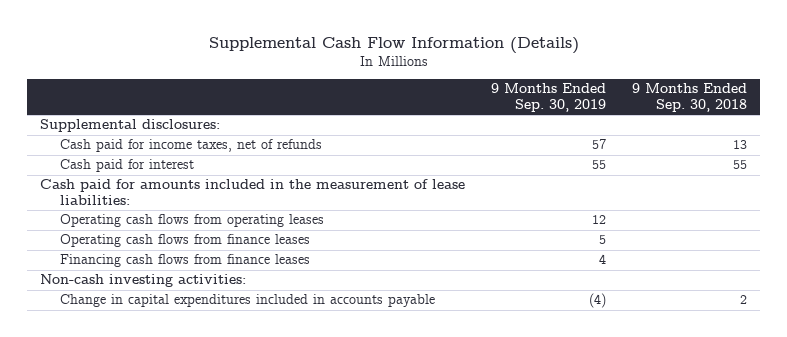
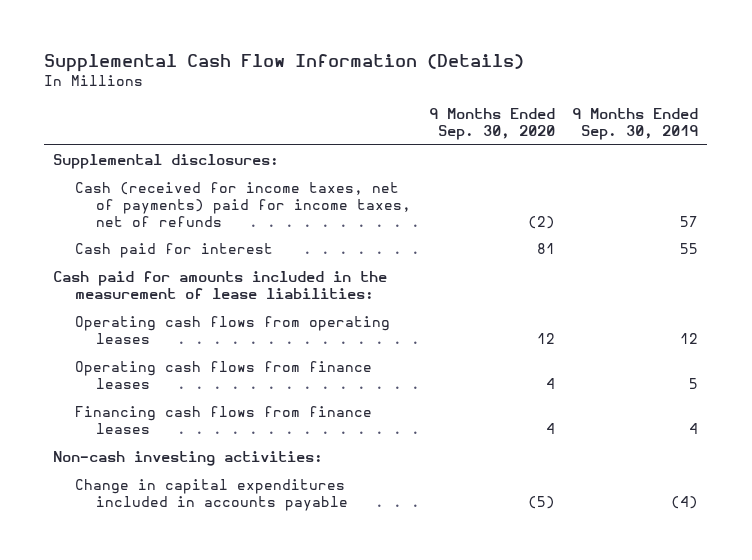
- | 9 Months Ended Sep. 30, 2019 | 9 Months Ended Sep. 30, 2018
+ | 9 Months Ended Sep. 30, 2020 | 9 Months Ended Sep. 30, 2019
- Cash paid for income taxes, net of refunds | 57 | 13
+ Cash (received for income taxes, net of payments) paid for income taxes, net of refunds | (2) | 57

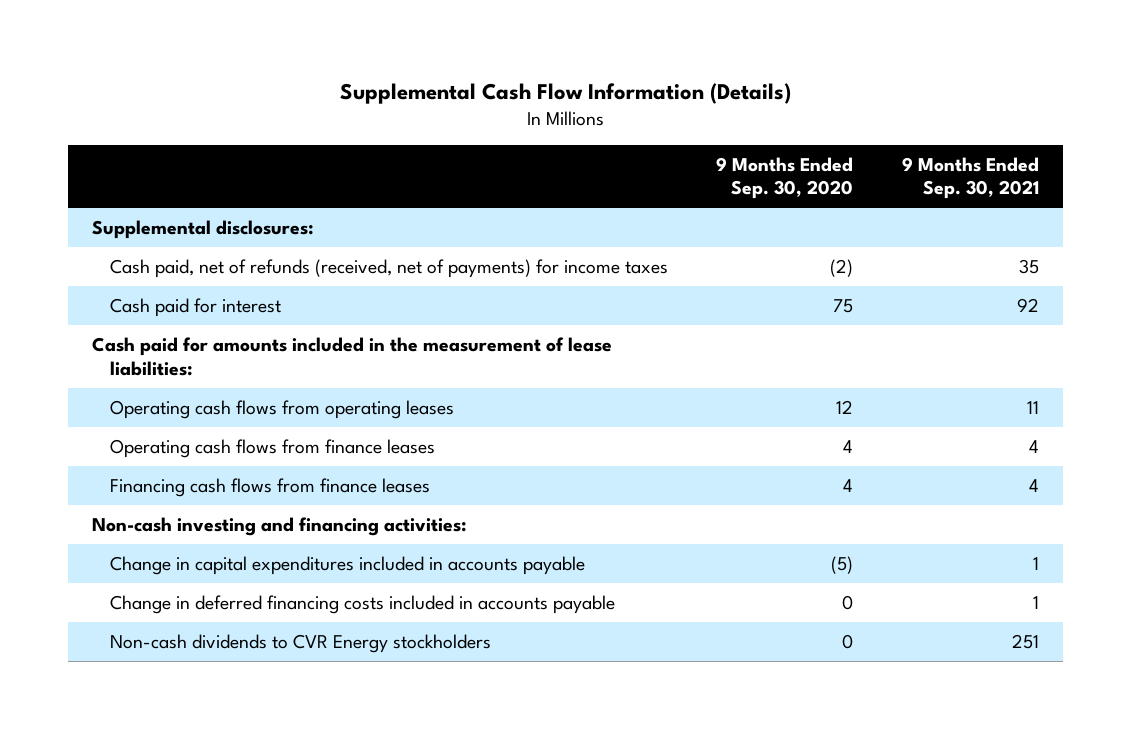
- | 9 Months Ended Sep. 30, 2020 | 9 Months Ended Sep. 30, 2019
+ | 9 Months Ended Sep. 30, 2020 | 9 Months Ended Sep. 30, 2021
- Cash (received for income taxes, net of payments) paid for income taxes, net of refunds | (2) | 57
- Cash paid for interest | 81 | 55
+ Cash paid, net of refunds (received, net of payments) for income taxes | (2) | 35
+ Cash paid for interest | 75 | 92
- Non-cash investing activities:
+ Non-cash investing and financing activities:
+ Change in deferred financing costs included in accounts payable | 0 | 1
+ Non-cash dividends to CVR Energy stockholders | 0 | 251

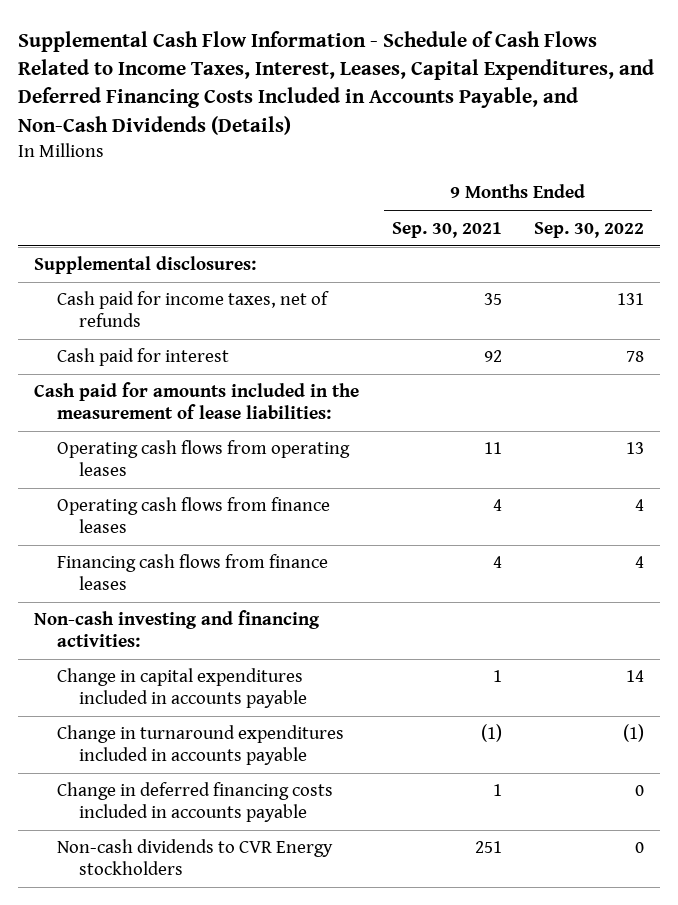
- Supplemental Cash Flow Information (Details)
+ Supplemental Cash Flow Information - Schedule of Cash Flows Related to Income Taxes, Interest, Leases, Capital Expenditures, and Deferred Financing Costs Included in Accounts Payable, and Non-Cash Dividends (Details)
- | 9 Months Ended Sep. 30, 2020 | 9 Months Ended Sep. 30, 2021
+ | 9 Months Ended Sep. 30, 2021 | 9 Months Ended Sep. 30, 2022
- Cash paid, net of refunds (received, net of payments) for income taxes | (2) | 35
+ Cash paid for income taxes, net of refunds | 35 | 131
+ Change in turnaround expenditures included in accounts payable | (1) | (1)

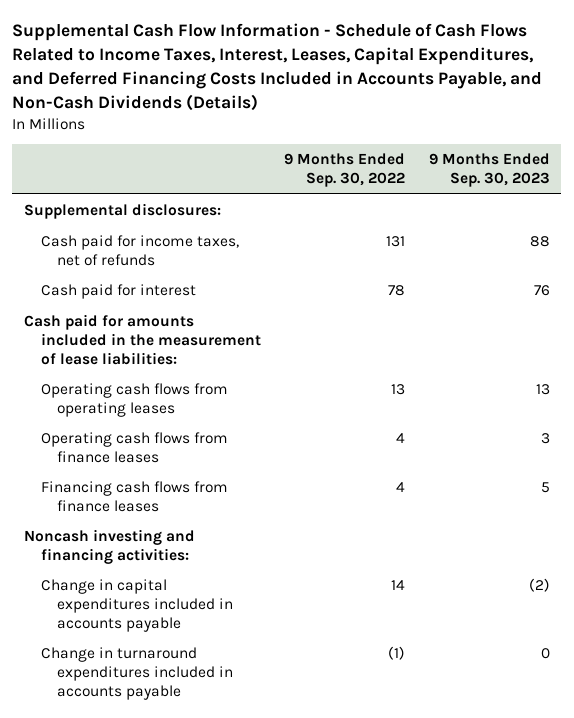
- | 9 Months Ended Sep. 30, 2021 | 9 Months Ended Sep. 30, 2022
+ | 9 Months Ended Sep. 30, 2022 | 9 Months Ended Sep. 30, 2023
- Non-cash investing and financing activities:
+ Noncash investing and financing activities:
- Change in deferred financing costs included in accounts payable | 1 | 0
- Non-cash dividends to CVR Energy stockholders | 251 | 0

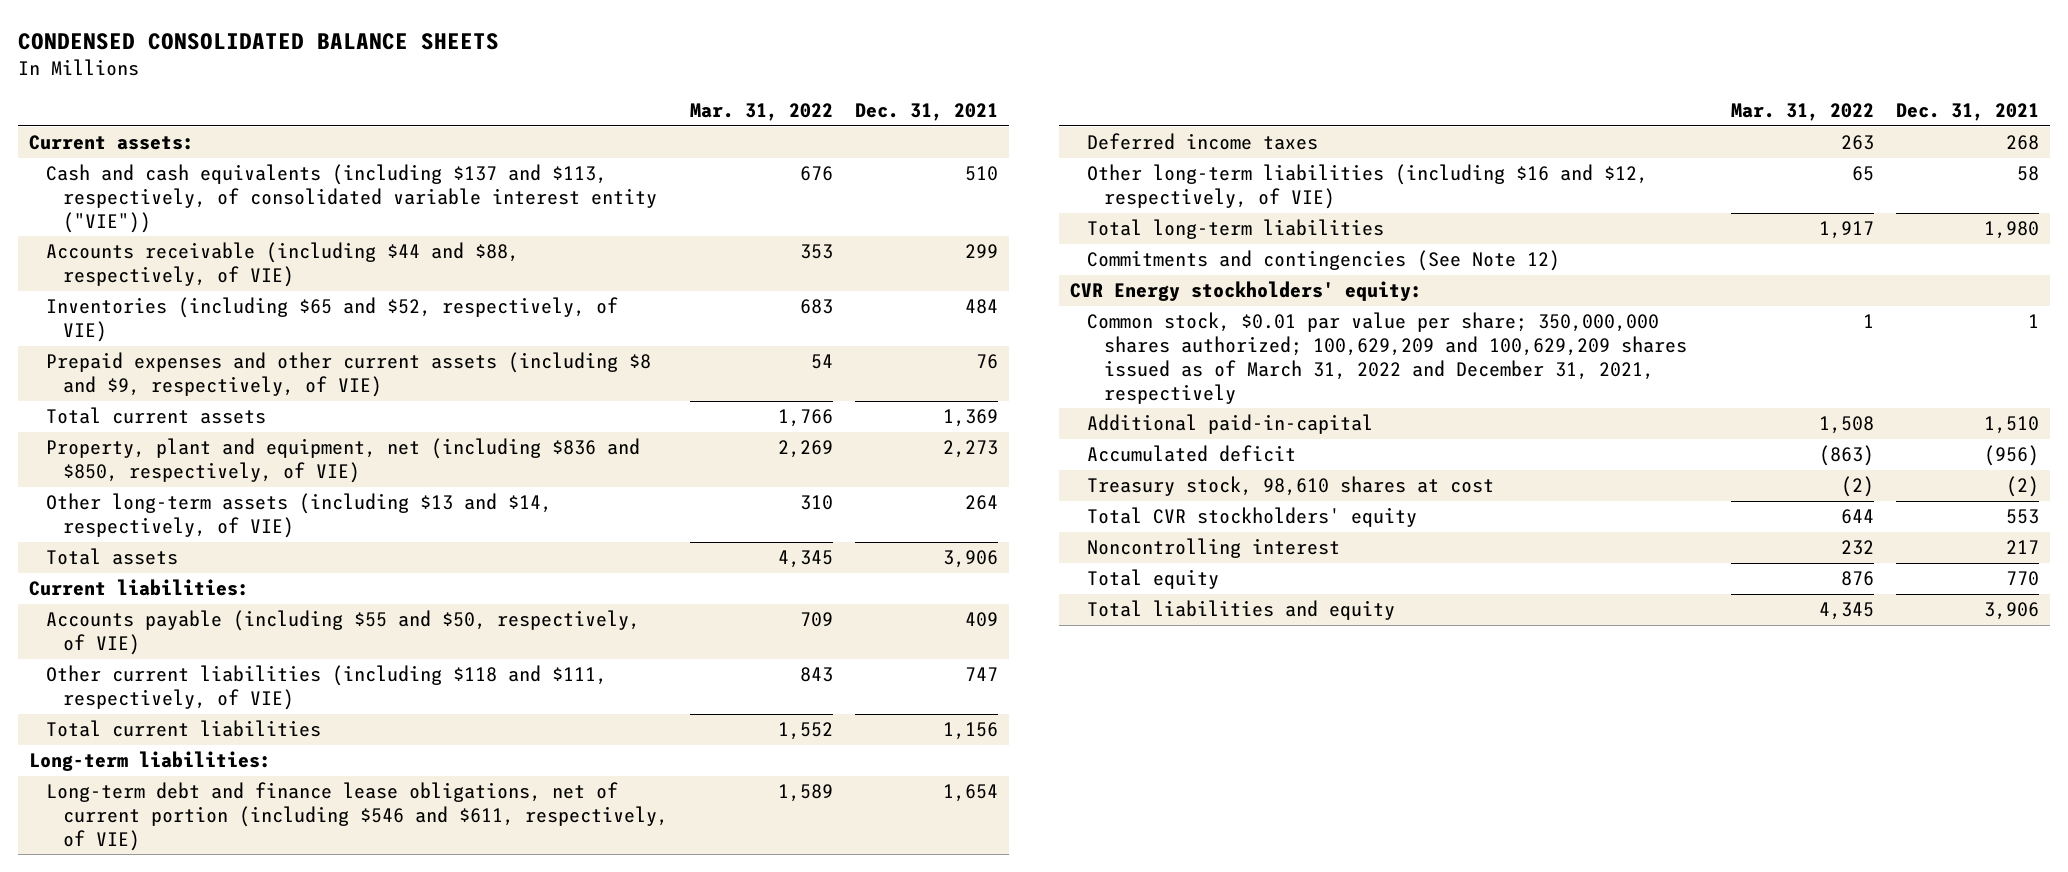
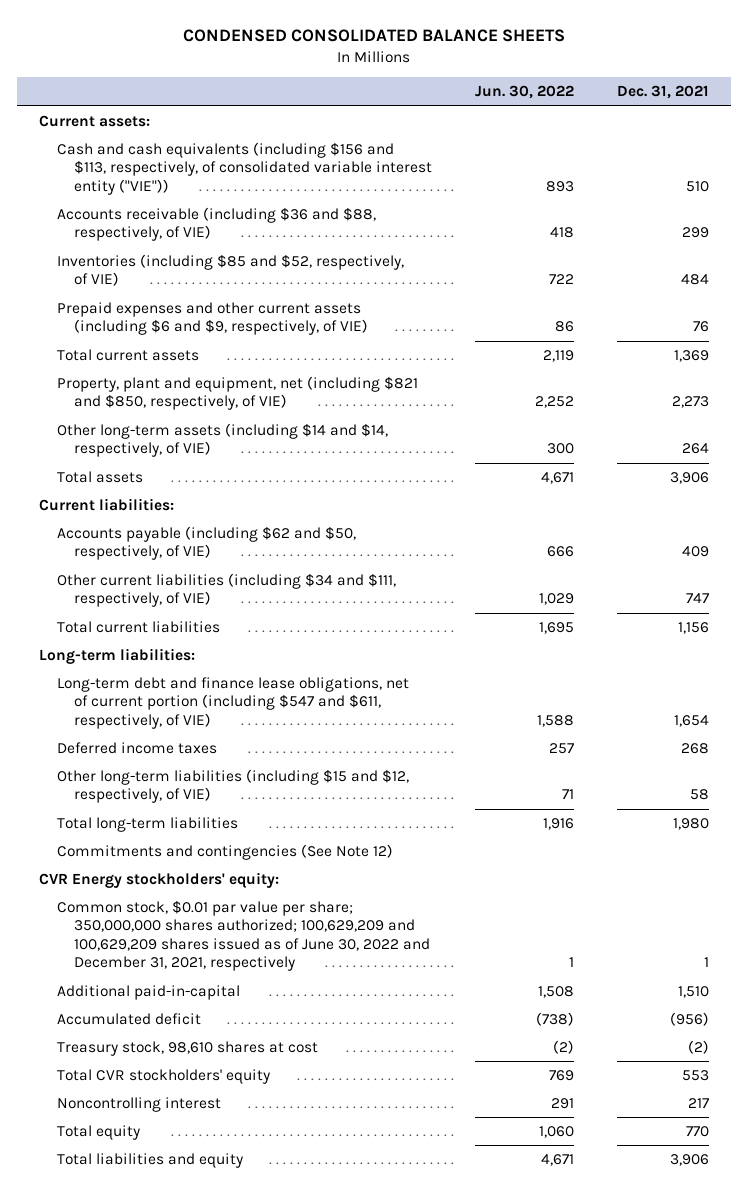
- | Mar. 31, 2022 | Dec. 31, 2021
+ | Jun. 30, 2022 | Dec. 31, 2021
- Cash and cash equivalents (including $137 and $113, respectively, of consolidated variable interest entity ("VIE")) | 676 | 510
- Accounts receivable (including $44 and $88, respectively, of VIE) | 353 | 299
- Inventories (including $65 and $52, respectively, of VIE) | 683 | 484
- Prepaid expenses and other current assets (including $8 and $9, respectively, of VIE) | 54 | 76
+ Cash and cash equivalents (including $156 and $113, respectively, of consolidated variable interest entity ("VIE")) | 893 | 510
+ Accounts receivable (including $36 and $88, respectively, of VIE) | 418 | 299
+ Inventories (including $85 and $52, respectively, of VIE) | 722 | 484
+ Prepaid expenses and other current assets (including $6 and $9, respectively, of VIE) | 86 | 76
- Property, plant and equipment, net (including $836 and $850, respectively, of VIE) | 2,269 | 2,273
- Other long-term assets (including $13 and $14, respectively, of VIE) | 310 | 264
+ Property, plant and equipment, net (including $821 and $850, respectively, of VIE) | 2,252 | 2,273
+ Other long-term assets (including $14 and $14, respectively, of VIE) | 300 | 264
- Accounts payable (including $55 and $50, respectively, of VIE) | 709 | 409
- Other current liabilities (including $118 and $111, respectively, of VIE) | 843 | 747
+ Accounts payable (including $62 and $50, respectively, of VIE) | 666 | 409
+ Other current liabilities (including $34 and $111, respectively, of VIE) | 1,029 | 747
- Long-term debt and finance lease obligations, net of current portion (including $546 and $611, respectively, of VIE) | 1,589 | 1,654
+ Long-term debt and finance lease obligations, net of current portion (including $547 and $611, respectively, of VIE) | 1,588 | 1,654
- Other long-term liabilities (including $16 and $12, respectively, of VIE) | 65 | 58
+ Other long-term liabilities (including $15 and $12, respectively, of VIE) | 71 | 58
- Common stock, $0.01 par value per share; 350,000,000 shares authorized; 100,629,209 and 100,629,209 shares issued as of March 31, 2022 and December 31, 2021, respectively | 1 | 1
+ Common stock, $0.01 par value per share; 350,000,000 shares authorized; 100,629,209 and 100,629,209 shares issued as of June 30, 2022 and December 31, 2021, respectively | 1 | 1

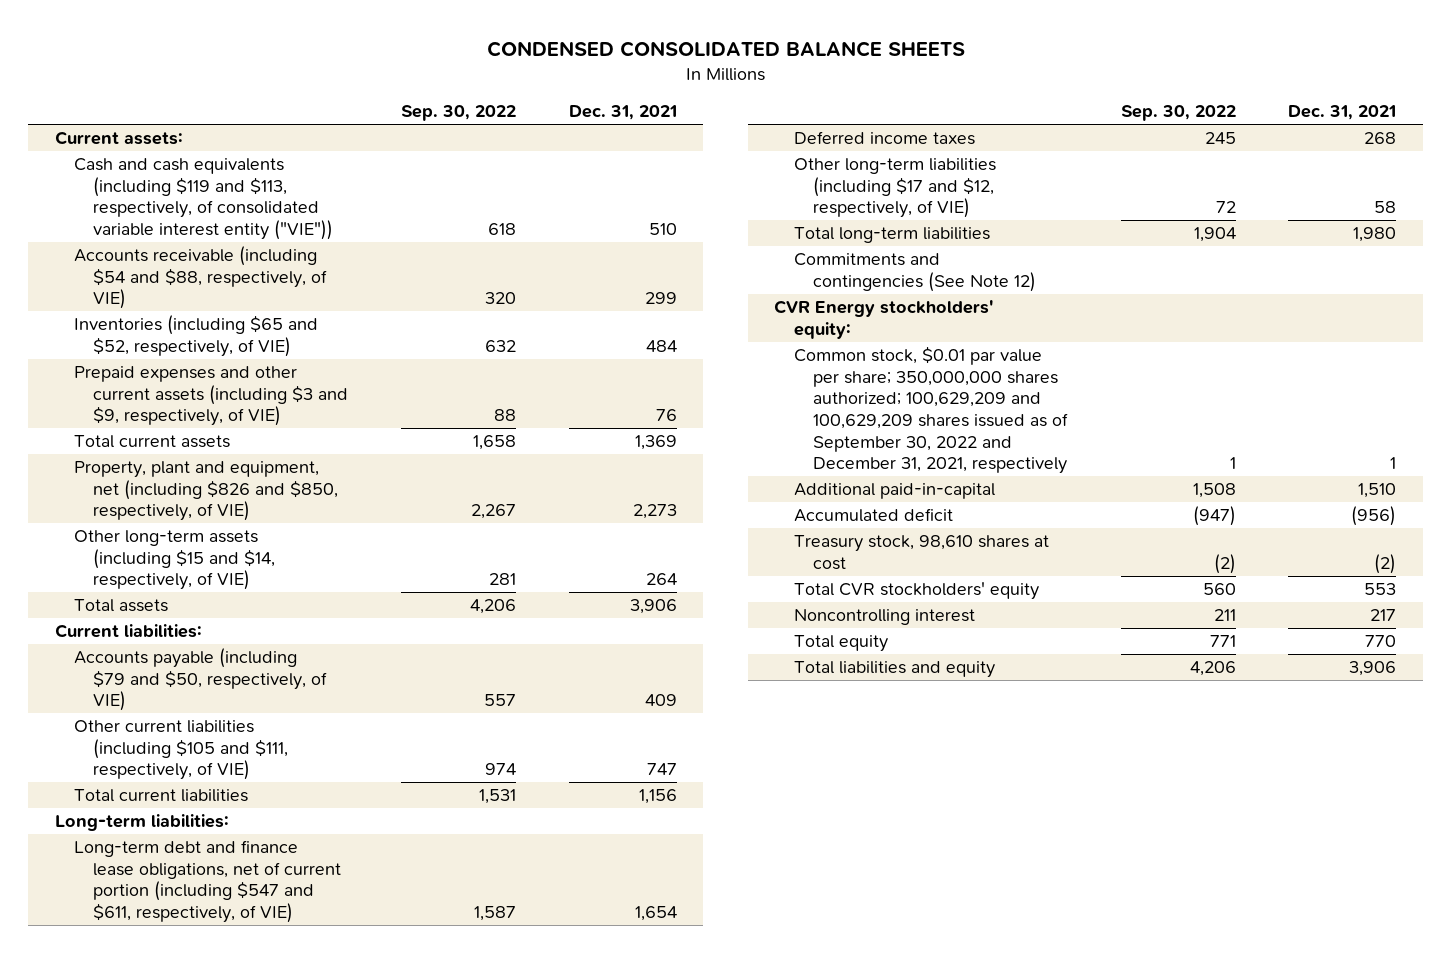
- | Jun. 30, 2022 | Dec. 31, 2021
+ | Sep. 30, 2022 | Dec. 31, 2021
- Cash and cash equivalents (including $156 and $113, respectively, of consolidated variable interest entity ("VIE")) | 893 | 510
- Accounts receivable (including $36 and $88, respectively, of VIE) | 418 | 299
- Inventories (including $85 and $52, respectively, of VIE) | 722 | 484
- Prepaid expenses and other current assets (including $6 and $9, respectively, of VIE) | 86 | 76
+ Cash and cash equivalents (including $119 and $113, respectively, of consolidated variable interest entity ("VIE")) | 618 | 510
+ Accounts receivable (including $54 and $88, respectively, of VIE) | 320 | 299
+ Inventories (including $65 and $52, respectively, of VIE) | 632 | 484
+ Prepaid expenses and other current assets (including $3 and $9, respectively, of VIE) | 88 | 76
- Property, plant and equipment, net (including $821 and $850, respectively, of VIE) | 2,252 | 2,273
- Other long-term assets (including $14 and $14, respectively, of VIE) | 300 | 264
+ Property, plant and equipment, net (including $826 and $850, respectively, of VIE) | 2,267 | 2,273
+ Other long-term assets (including $15 and $14, respectively, of VIE) | 281 | 264
- Accounts payable (including $62 and $50, respectively, of VIE) | 666 | 409
- Other current liabilities (including $34 and $111, respectively, of VIE) | 1,029 | 747
+ Accounts payable (including $79 and $50, respectively, of VIE) | 557 | 409
+ Other current liabilities (including $105 and $111, respectively, of VIE) | 974 | 747
- Other long-term liabilities (including $15 and $12, respectively, of VIE) | 71 | 58
+ Other long-term liabilities (including $17 and $12, respectively, of VIE) | 72 | 58
- Common stock, $0.01 par value per share; 350,000,000 shares authorized; 100,629,209 and 100,629,209 shares issued as of June 30, 2022 and December 31, 2021, respectively | 1 | 1
+ Common stock, $0.01 par value per share; 350,000,000 shares authorized; 100,629,209 and 100,629,209 shares issued as of September 30, 2022 and December 31, 2021, respectively | 1 | 1

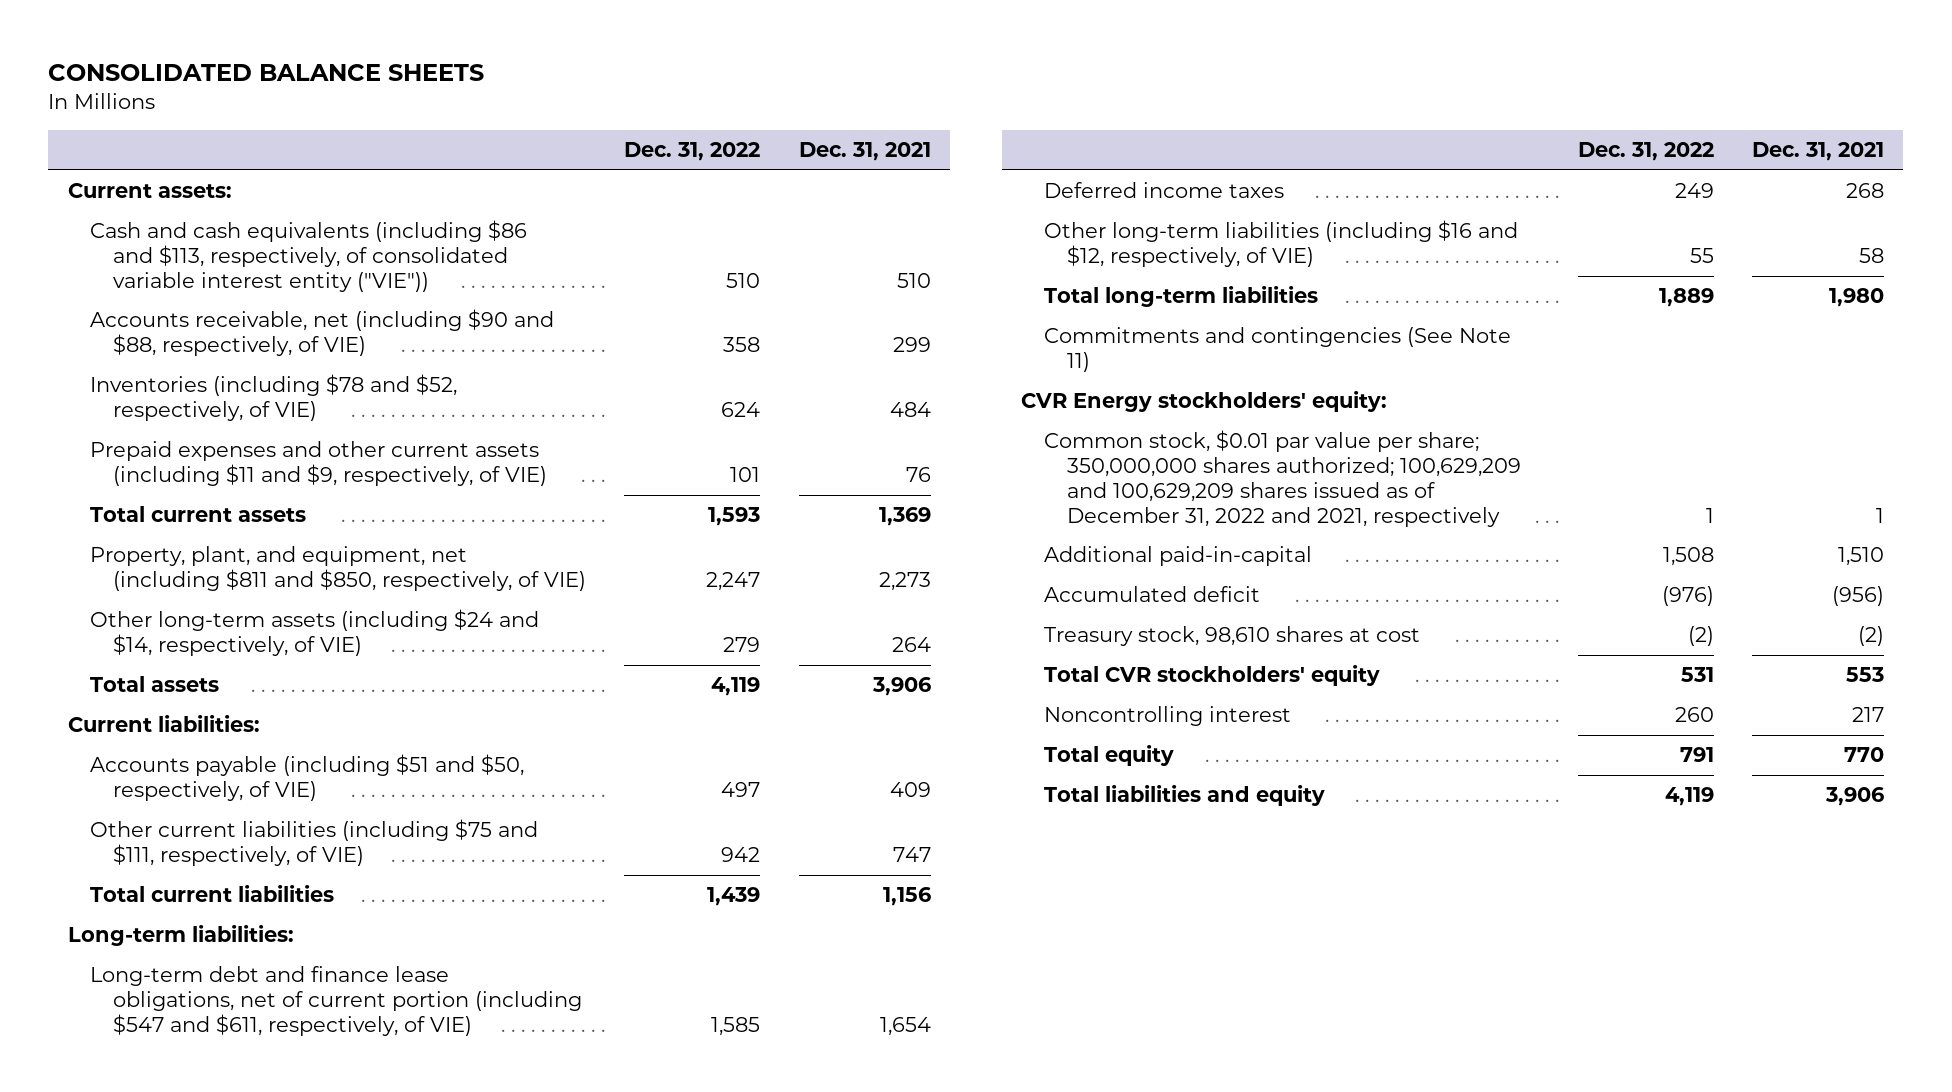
- CONDENSED CONSOLIDATED BALANCE SHEETS
+ CONSOLIDATED BALANCE SHEETS
- | Sep. 30, 2022 | Dec. 31, 2021
+ | Dec. 31, 2022 | Dec. 31, 2021
- Cash and cash equivalents (including $119 and $113, respectively, of consolidated variable interest entity ("VIE")) | 618 | 510
- Accounts receivable (including $54 and $88, respectively, of VIE) | 320 | 299
- Inventories (including $65 and $52, respectively, of VIE) | 632 | 484
- Prepaid expenses and other current assets (including $3 and $9, respectively, of VIE) | 88 | 76
+ Cash and cash equivalents (including $86 and $113, respectively, of consolidated variable interest entity ("VIE")) | 510 | 510
+ Accounts receivable, net (including $90 and $88, respectively, of VIE) | 358 | 299
+ Inventories (including $78 and $52, respectively, of VIE) | 624 | 484
+ Prepaid expenses and other current assets (including $11 and $9, respectively, of VIE) | 101 | 76
- Property, plant and equipment, net (including $826 and $850, respectively, of VIE) | 2,267 | 2,273
- Other long-term assets (including $15 and $14, respectively, of VIE) | 281 | 264
+ Property, plant, and equipment, net (including $811 and $850, respectively, of VIE) | 2,247 | 2,273
+ Other long-term assets (including $24 and $14, respectively, of VIE) | 279 | 264
- Accounts payable (including $79 and $50, respectively, of VIE) | 557 | 409
- Other current liabilities (including $105 and $111, respectively, of VIE) | 974 | 747
+ Accounts payable (including $51 and $50, respectively, of VIE) | 497 | 409
+ Other current liabilities (including $75 and $111, respectively, of VIE) | 942 | 747
- Other long-term liabilities (including $17 and $12, respectively, of VIE) | 72 | 58
+ Other long-term liabilities (including $16 and $12, respectively, of VIE) | 55 | 58
- Commitments and contingencies (See Note 12)
+ Commitments and contingencies (See Note 11)
- Common stock, $0.01 par value per share; 350,000,000 shares authorized; 100,629,209 and 100,629,209 shares issued as of September 30, 2022 and December 31, 2021, respectively | 1 | 1
+ Common stock, $0.01 par value per share; 350,000,000 shares authorized; 100,629,209 and 100,629,209 shares issued as of December 31, 2022 and 2021, respectively | 1 | 1

